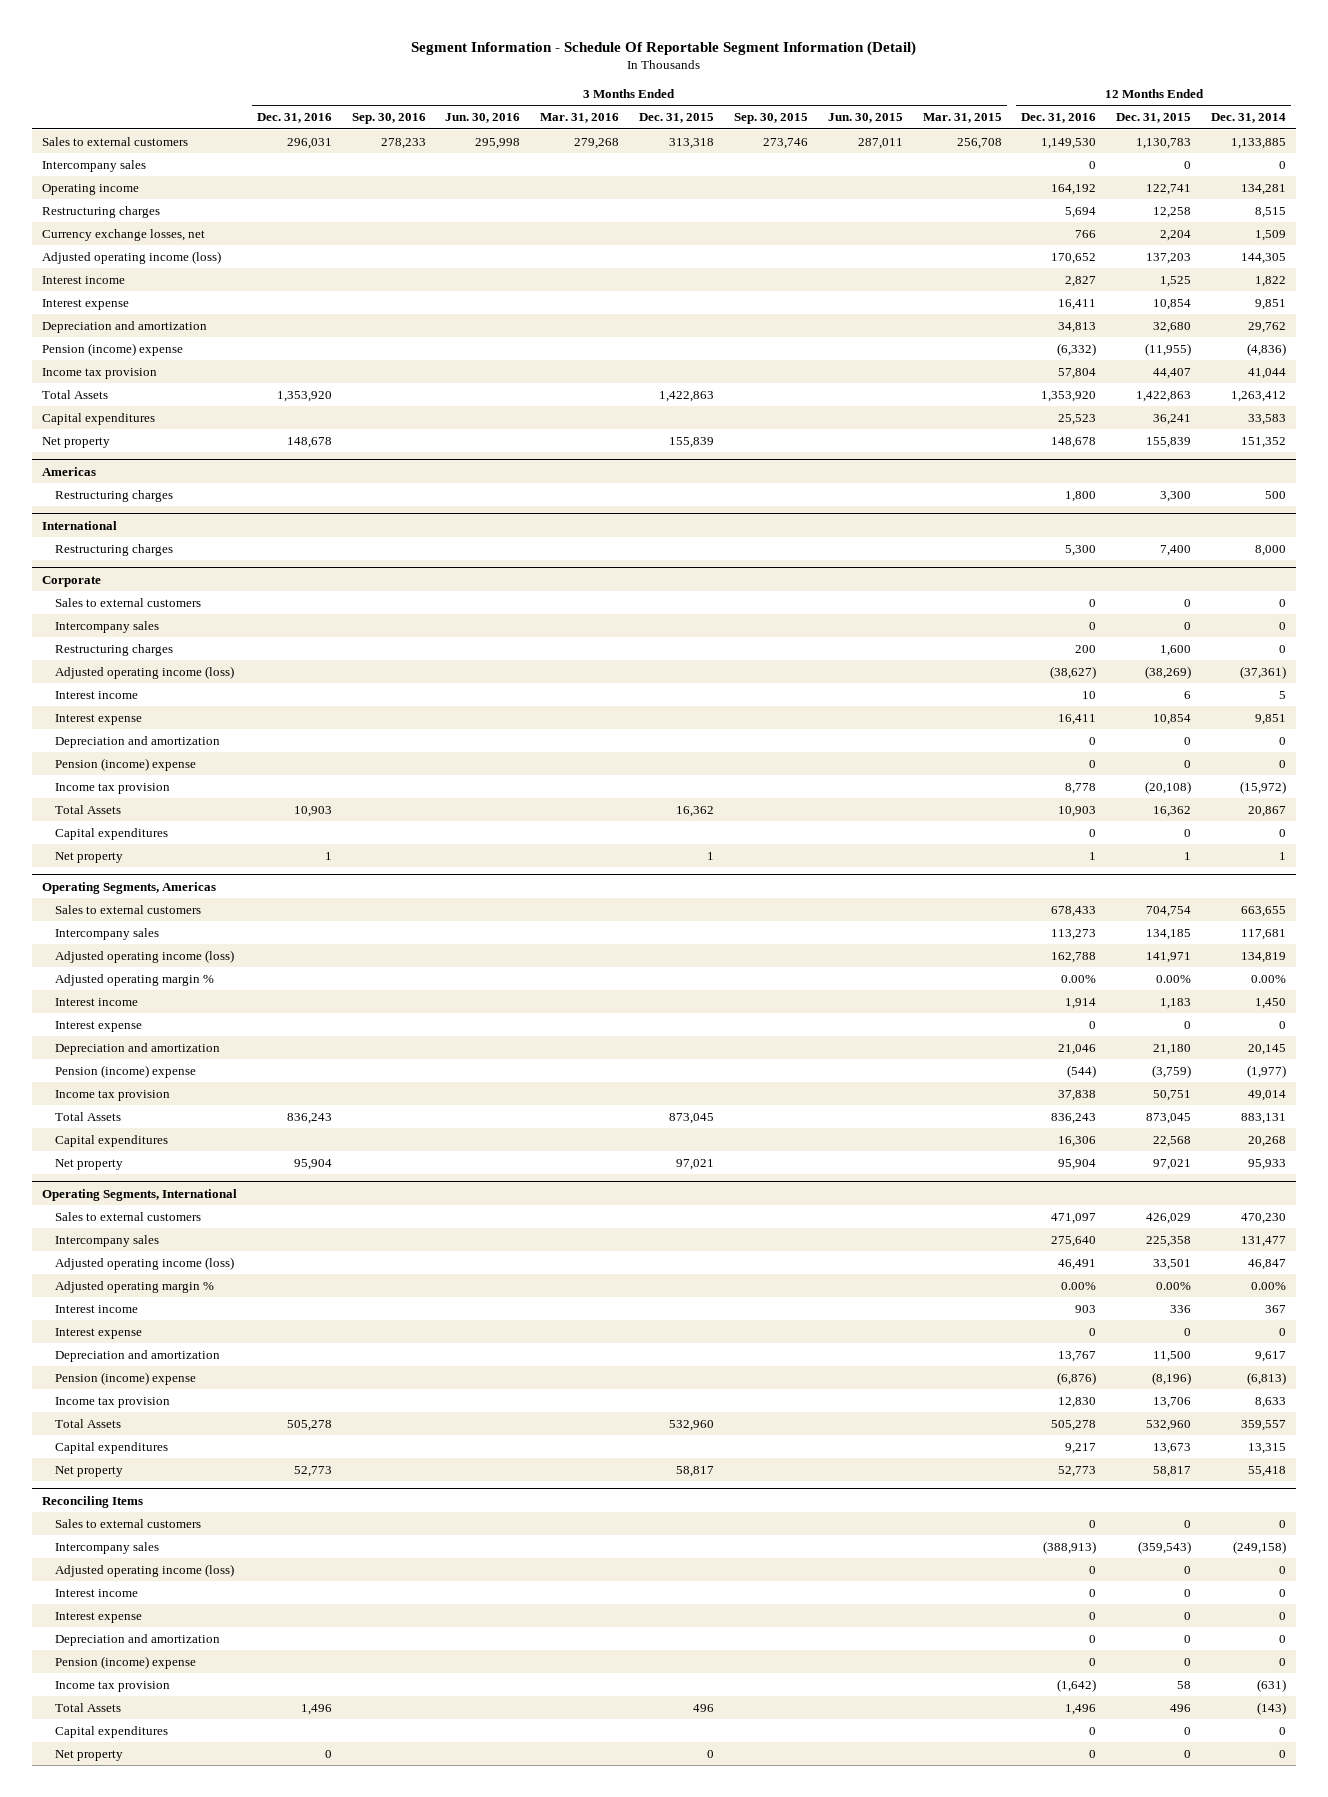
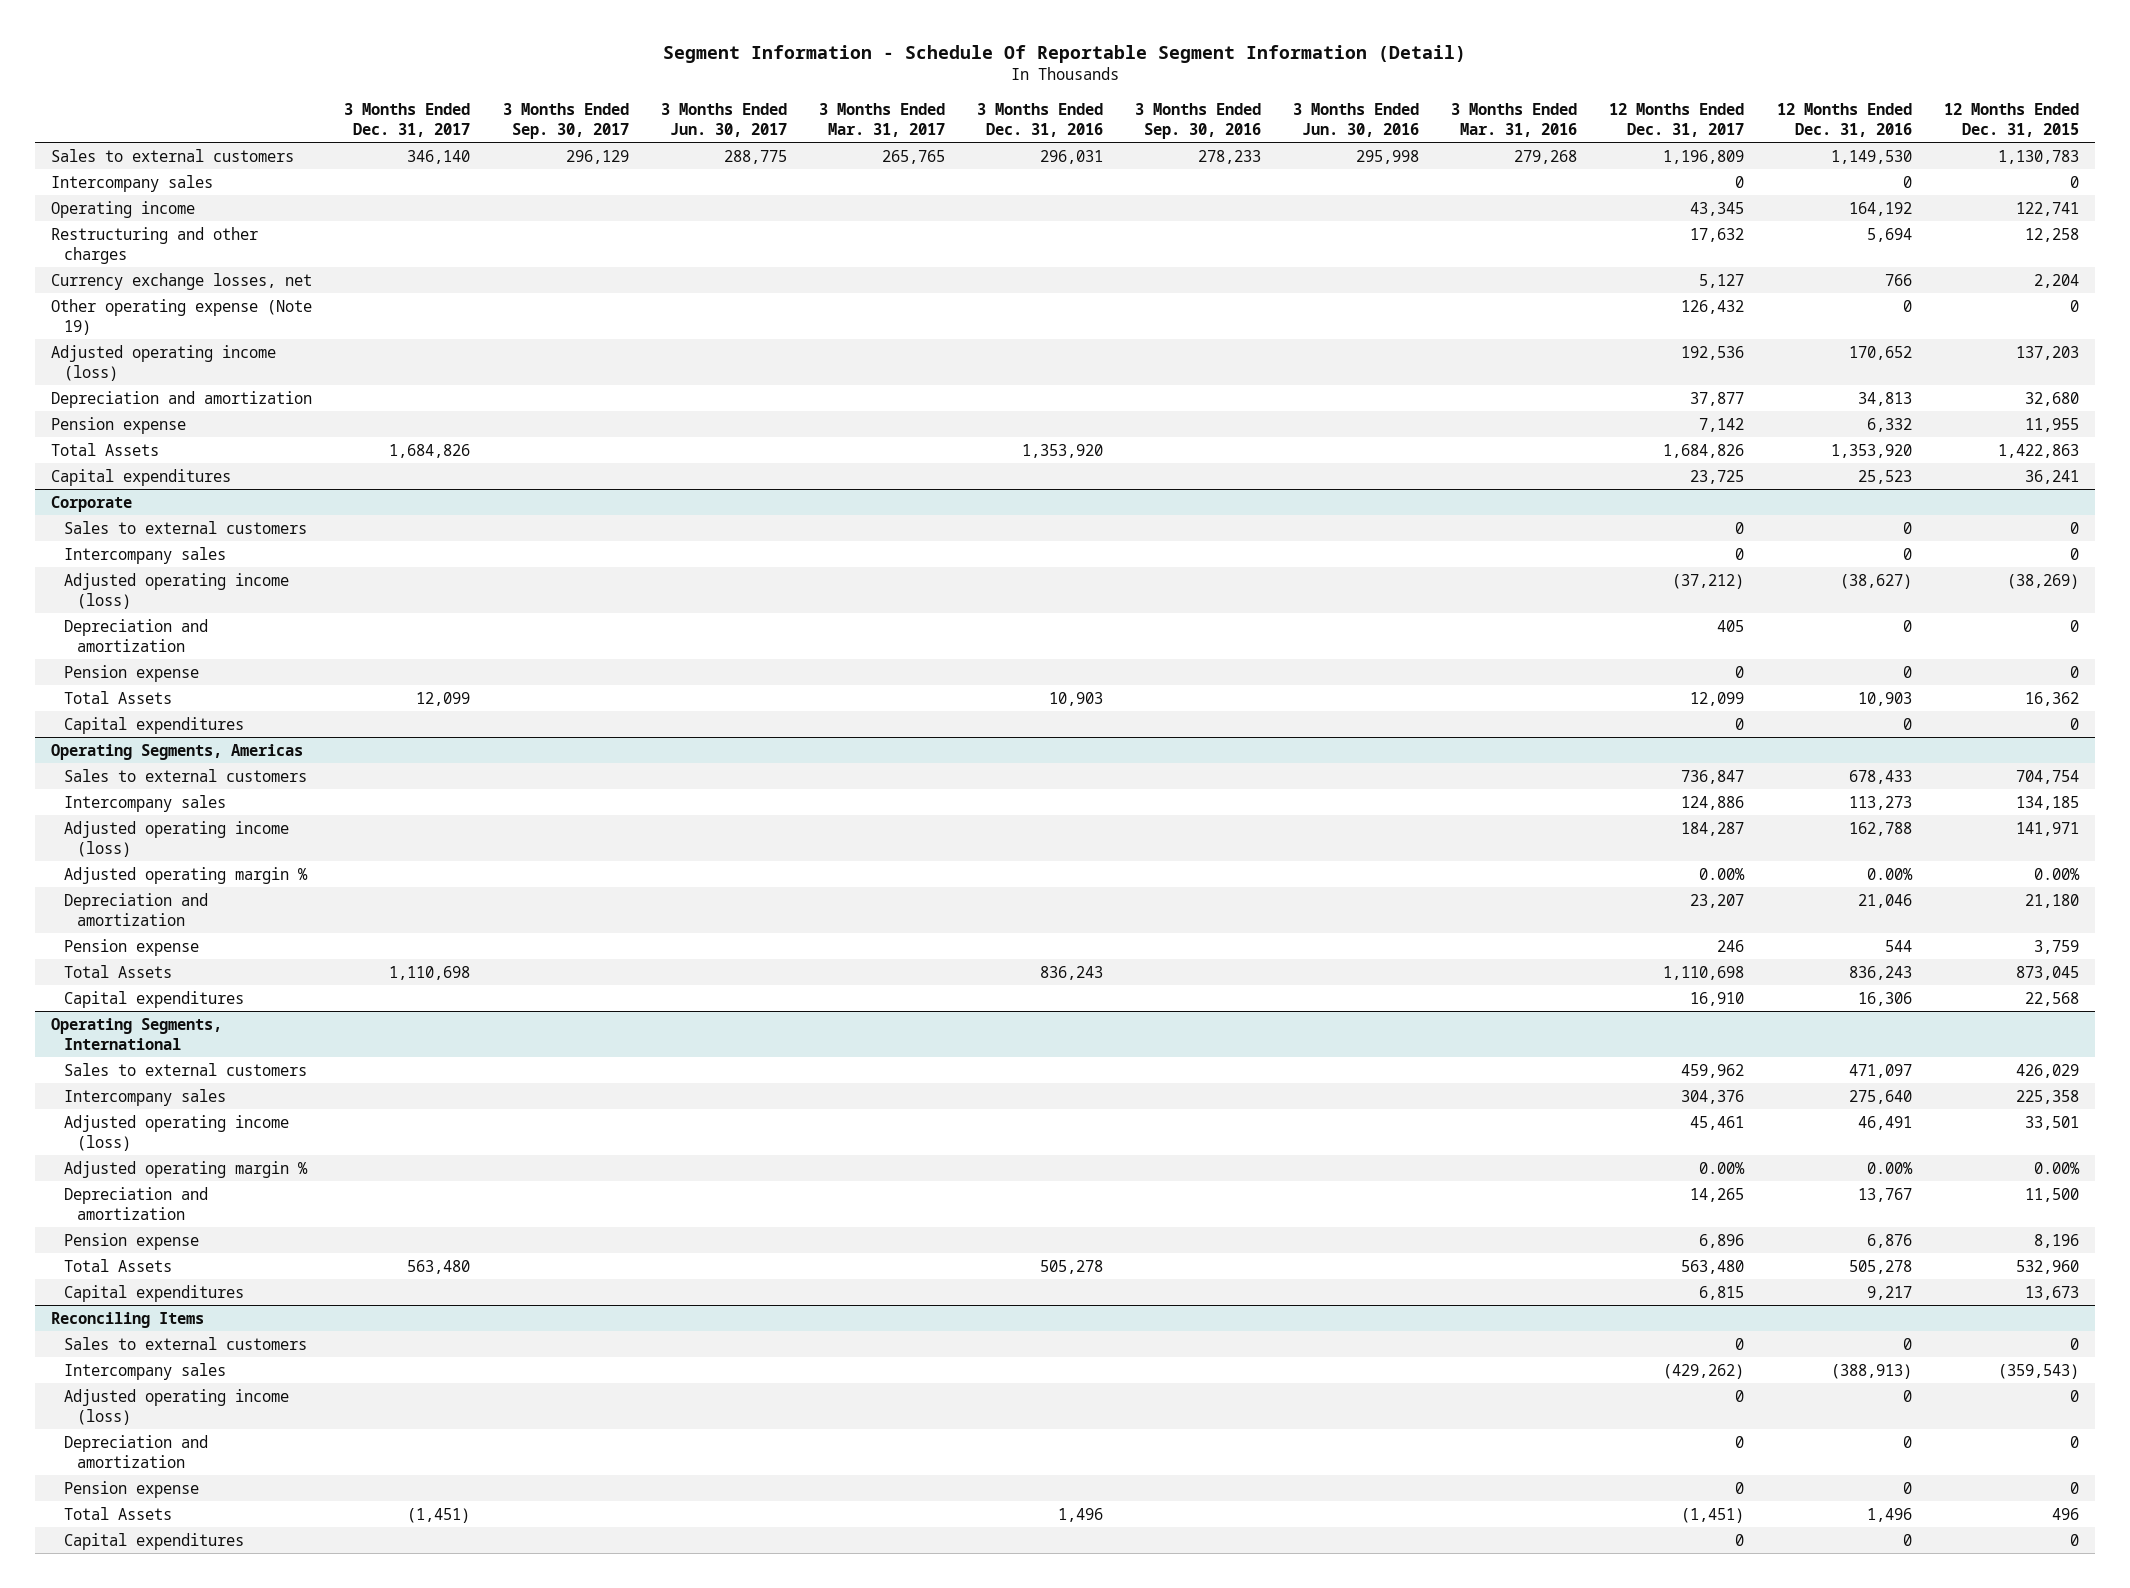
- | 3 Months Ended Dec. 31, 2016 | 3 Months Ended Sep. 30, 2016 | 3 Months Ended Jun. 30, 2016 | 3 Months Ended Mar. 31, 2016 | 3 Months Ended Dec. 31, 2015 | 3 Months Ended Sep. 30, 2015 | 3 Months Ended Jun. 30, 2015 | 3 Months Ended Mar. 31, 2015 | 12 Months Ended Dec. 31, 2016 | 12 Months Ended Dec. 31, 2015 | 12 Months Ended Dec. 31, 2014
+ | 3 Months Ended Dec. 31, 2017 | 3 Months Ended Sep. 30, 2017 | 3 Months Ended Jun. 30, 2017 | 3 Months Ended Mar. 31, 2017 | 3 Months Ended Dec. 31, 2016 | 3 Months Ended Sep. 30, 2016 | 3 Months Ended Jun. 30, 2016 | 3 Months Ended Mar. 31, 2016 | 12 Months Ended Dec. 31, 2017 | 12 Months Ended Dec. 31, 2016 | 12 Months Ended Dec. 31, 2015
- Restructuring charges | | | | | | | | | 5,694 | 12,258 | 8,515
+ Restructuring and other charges | | | | | | | | | 17,632 | 5,694 | 12,258
+ Other operating expense (Note 19) | | | | | | | | | 126,432 | 0 | 0
- Interest income | | | | | | | | | 2,827 | 1,525 | 1,822
- Interest expense | | | | | | | | | 16,411 | 10,854 | 9,851
- Pension (income) expense | | | | | | | | | (6,332) | (11,955) | (4,836)
- Income tax provision | | | | | | | | | 57,804 | 44,407 | 41,044
+ Pension expense | | | | | | | | | 7,142 | 6,332 | 11,955
- Net property | 148,678 | | | | 155,839 | | | | 148,678 | 155,839 | 151,352
- Americas
- Restructuring charges | | | | | | | | | 1,800 | 3,300 | 500
- International
- Restructuring charges | | | | | | | | | 5,300 | 7,400 | 8,000
@ Corporate
- Restructuring charges | | | | | | | | | 200 | 1,600 | 0
- Interest income | | | | | | | | | 10 | 6 | 5
- Interest expense | | | | | | | | | 16,411 | 10,854 | 9,851
- Pension (income) expense | | | | | | | | | 0 | 0 | 0
- Income tax provision | | | | | | | | | 8,778 | (20,108) | (15,972)
+ Pension expense | | | | | | | | | 0 | 0 | 0
- Net property | 1 | | | | 1 | | | | 1 | 1 | 1
@ Operating Segments, Americas
- Interest income | | | | | | | | | 1,914 | 1,183 | 1,450
- Interest expense | | | | | | | | | 0 | 0 | 0
- Pension (income) expense | | | | | | | | | (544) | (3,759) | (1,977)
- Income tax provision | | | | | | | | | 37,838 | 50,751 | 49,014
+ Pension expense | | | | | | | | | 246 | 544 | 3,759
- Net property | 95,904 | | | | 97,021 | | | | 95,904 | 97,021 | 95,933
@ Operating Segments, International
- Interest income | | | | | | | | | 903 | 336 | 367
- Interest expense | | | | | | | | | 0 | 0 | 0
- Pension (income) expense | | | | | | | | | (6,876) | (8,196) | (6,813)
- Income tax provision | | | | | | | | | 12,830 | 13,706 | 8,633
+ Pension expense | | | | | | | | | 6,896 | 6,876 | 8,196
- Net property | 52,773 | | | | 58,817 | | | | 52,773 | 58,817 | 55,418
@ Reconciling Items
- Interest income | | | | | | | | | 0 | 0 | 0
- Interest expense | | | | | | | | | 0 | 0 | 0
- Pension (income) expense | | | | | | | | | 0 | 0 | 0
- Income tax provision | | | | | | | | | (1,642) | 58 | (631)
+ Pension expense | | | | | | | | | 0 | 0 | 0
- Net property | 0 | | | | 0 | | | | 0 | 0 | 0

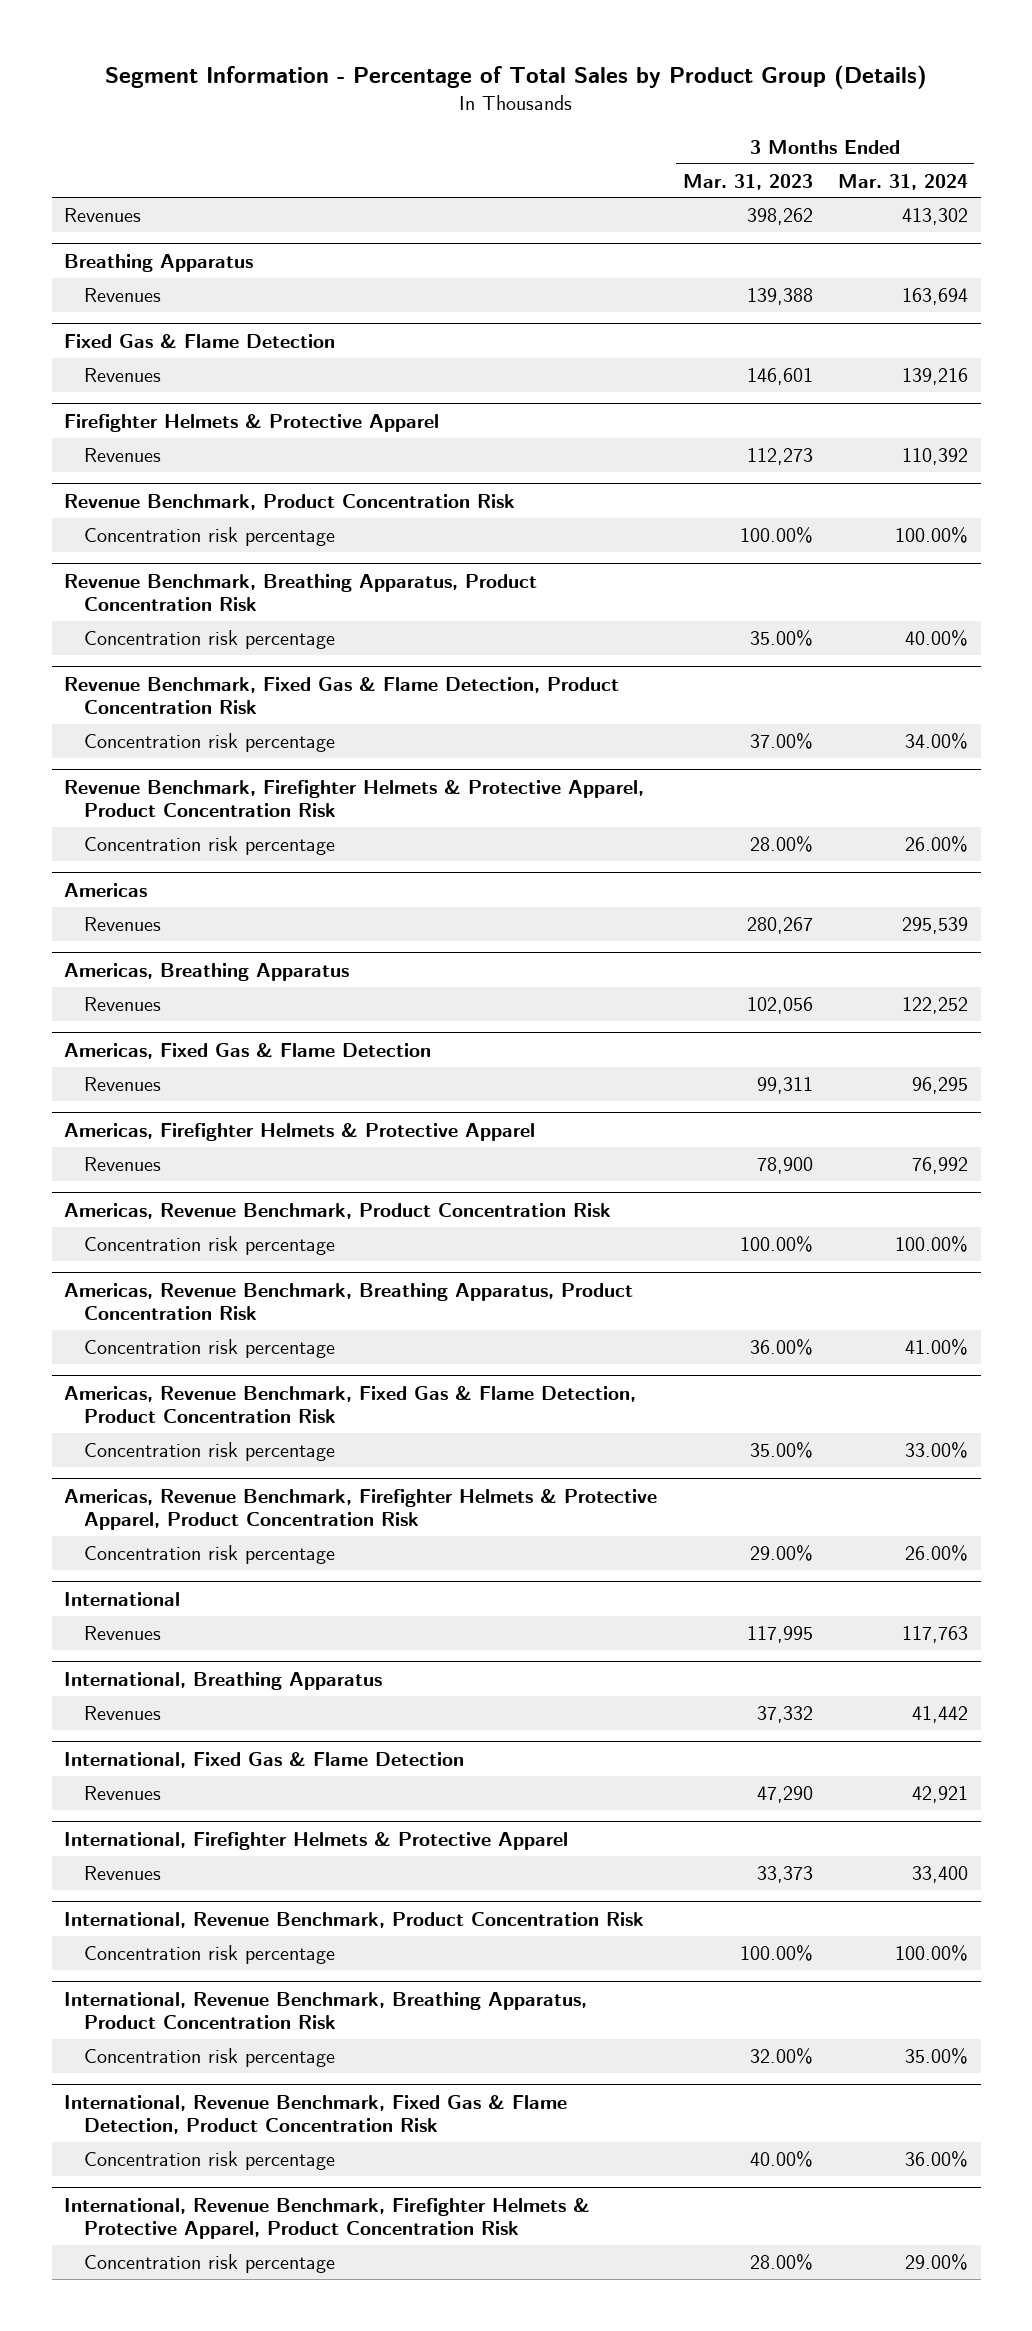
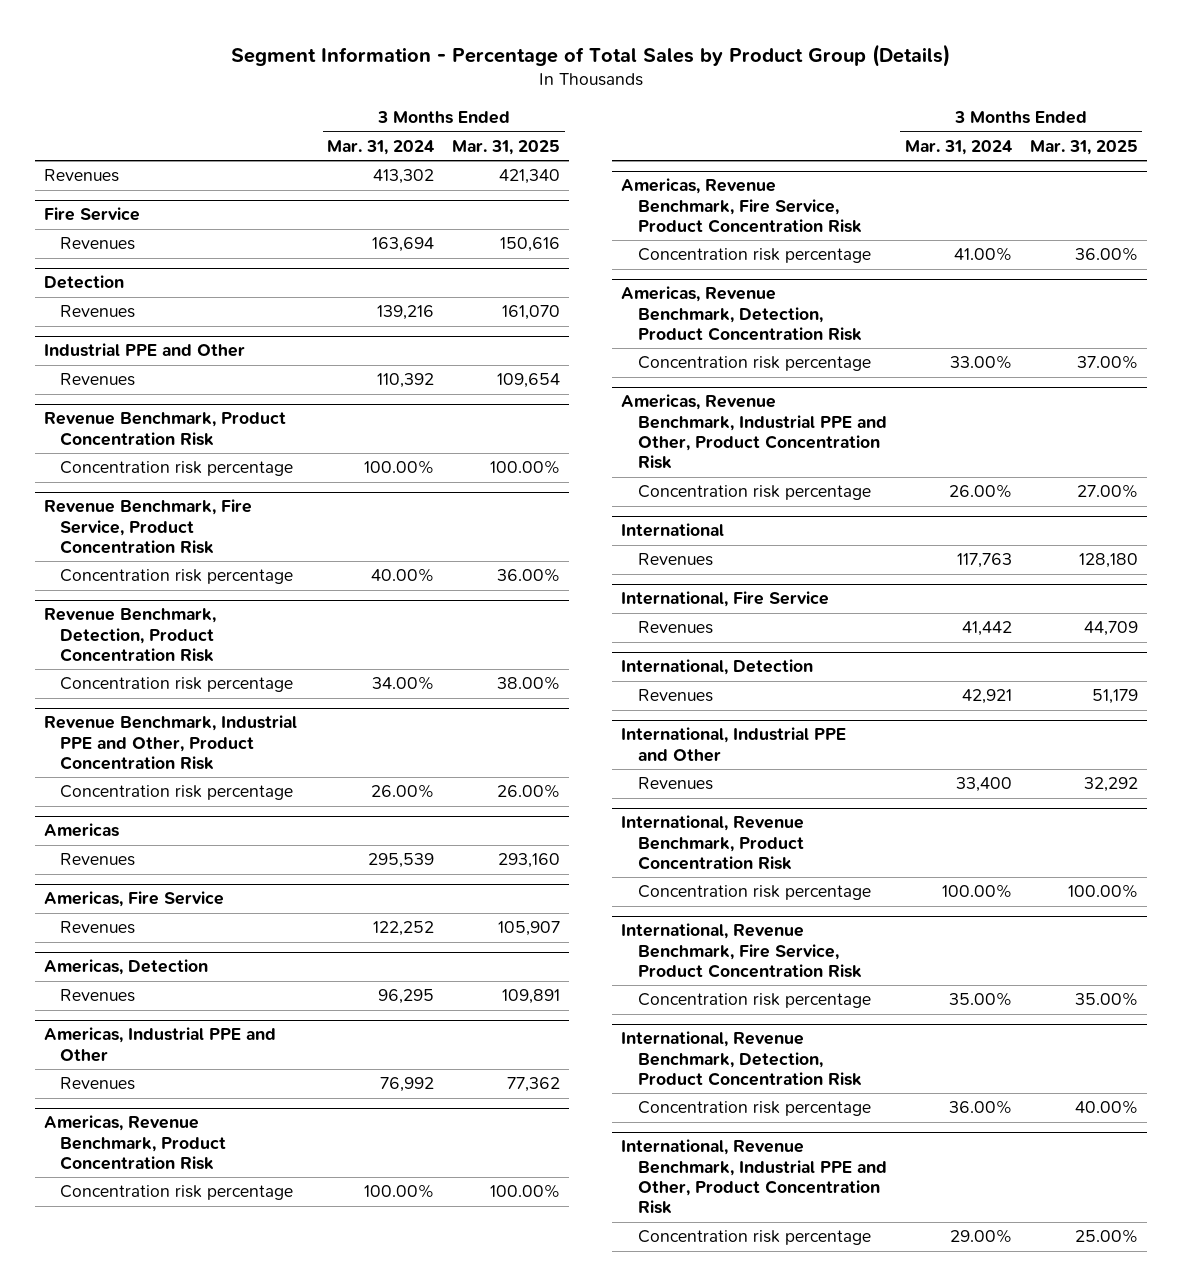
- | 3 Months Ended Mar. 31, 2023 | 3 Months Ended Mar. 31, 2024
+ | 3 Months Ended Mar. 31, 2024 | 3 Months Ended Mar. 31, 2025
- Breathing Apparatus
+ Fire Service
- Fixed Gas & Flame Detection
+ Detection
- Firefighter Helmets & Protective Apparel
+ Industrial PPE and Other
- Revenue Benchmark, Breathing Apparatus, Product Concentration Risk
+ Revenue Benchmark, Fire Service, Product Concentration Risk
- Revenue Benchmark, Fixed Gas & Flame Detection, Product Concentration Risk
+ Revenue Benchmark, Detection, Product Concentration Risk
- Revenue Benchmark, Firefighter Helmets & Protective Apparel, Product Concentration Risk
+ Revenue Benchmark, Industrial PPE and Other, Product Concentration Risk
- Americas, Breathing Apparatus
+ Americas, Fire Service
- Americas, Fixed Gas & Flame Detection
+ Americas, Detection
- Americas, Firefighter Helmets & Protective Apparel
+ Americas, Industrial PPE and Other
- Americas, Revenue Benchmark, Breathing Apparatus, Product Concentration Risk
+ Americas, Revenue Benchmark, Fire Service, Product Concentration Risk
- Americas, Revenue Benchmark, Fixed Gas & Flame Detection, Product Concentration Risk
+ Americas, Revenue Benchmark, Detection, Product Concentration Risk
- Americas, Revenue Benchmark, Firefighter Helmets & Protective Apparel, Product Concentration Risk
+ Americas, Revenue Benchmark, Industrial PPE and Other, Product Concentration Risk
- International, Breathing Apparatus
+ International, Fire Service
- International, Fixed Gas & Flame Detection
+ International, Detection
- International, Firefighter Helmets & Protective Apparel
+ International, Industrial PPE and Other
- International, Revenue Benchmark, Breathing Apparatus, Product Concentration Risk
+ International, Revenue Benchmark, Fire Service, Product Concentration Risk
- International, Revenue Benchmark, Fixed Gas & Flame Detection, Product Concentration Risk
+ International, Revenue Benchmark, Detection, Product Concentration Risk
- International, Revenue Benchmark, Firefighter Helmets & Protective Apparel, Product Concentration Risk
+ International, Revenue Benchmark, Industrial PPE and Other, Product Concentration Risk

